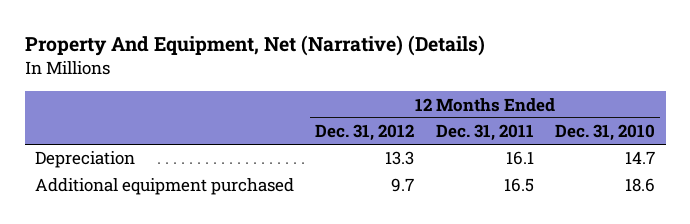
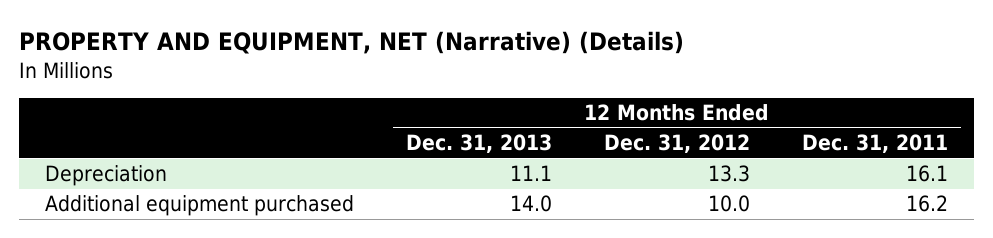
- Property And Equipment, Net (Narrative) (Details)
+ PROPERTY AND EQUIPMENT, NET (Narrative) (Details)
- | 12 Months Ended Dec. 31, 2012 | 12 Months Ended Dec. 31, 2011 | 12 Months Ended Dec. 31, 2010
+ | 12 Months Ended Dec. 31, 2013 | 12 Months Ended Dec. 31, 2012 | 12 Months Ended Dec. 31, 2011
- Additional equipment purchased | 9.7 | 16.5 | 18.6
+ Additional equipment purchased | 14.0 | 10.0 | 16.2

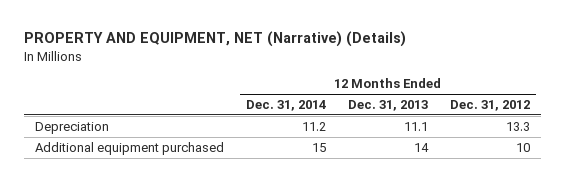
- | 12 Months Ended Dec. 31, 2013 | 12 Months Ended Dec. 31, 2012 | 12 Months Ended Dec. 31, 2011
+ | 12 Months Ended Dec. 31, 2014 | 12 Months Ended Dec. 31, 2013 | 12 Months Ended Dec. 31, 2012
- Additional equipment purchased | 14.0 | 10.0 | 16.2
+ Additional equipment purchased | 15 | 14 | 10

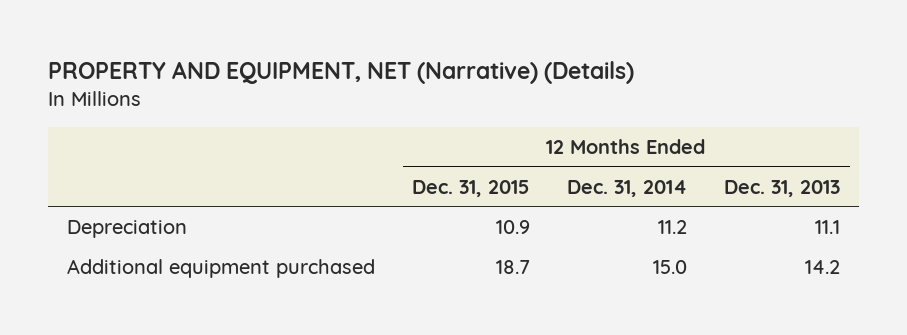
- | 12 Months Ended Dec. 31, 2014 | 12 Months Ended Dec. 31, 2013 | 12 Months Ended Dec. 31, 2012
+ | 12 Months Ended Dec. 31, 2015 | 12 Months Ended Dec. 31, 2014 | 12 Months Ended Dec. 31, 2013
- Additional equipment purchased | 15 | 14 | 10
+ Additional equipment purchased | 18.7 | 15.0 | 14.2

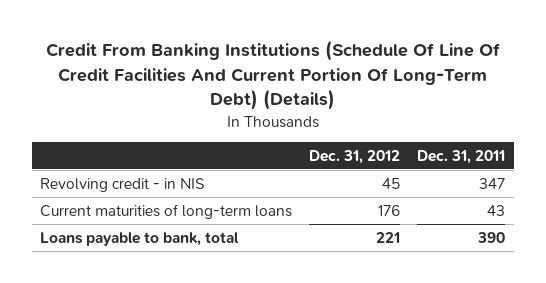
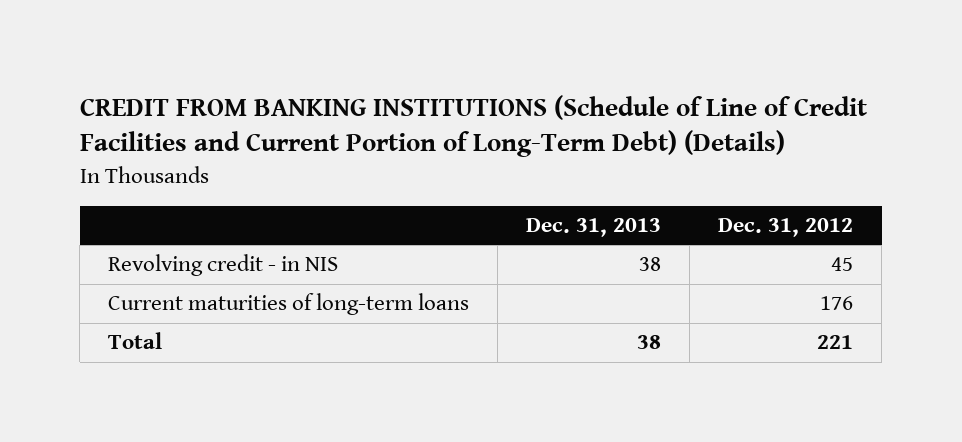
- Credit From Banking Institutions (Schedule Of Line Of Credit Facilities And Current Portion Of Long-Term Debt) (Details)
+ CREDIT FROM BANKING INSTITUTIONS (Schedule of Line of Credit Facilities and Current Portion of Long-Term Debt) (Details)
- | Dec. 31, 2012 | Dec. 31, 2011
+ | Dec. 31, 2013 | Dec. 31, 2012
- Loans payable to bank, total | 221 | 390
+ Total | 38 | 221

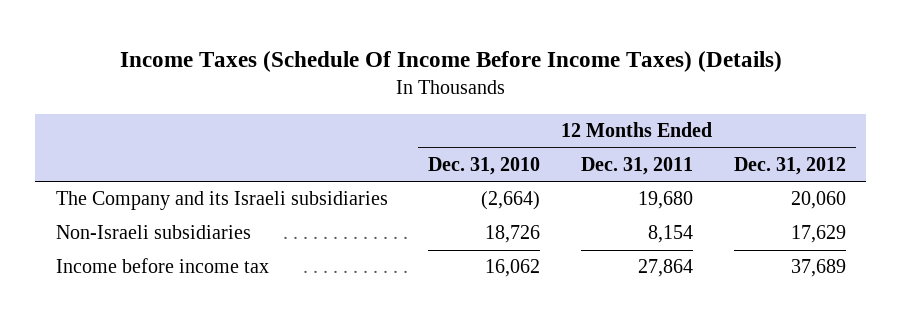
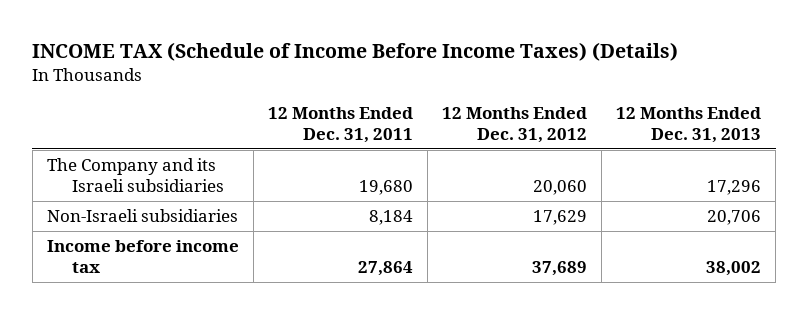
- Income Taxes (Schedule Of Income Before Income Taxes) (Details)
+ INCOME TAX (Schedule of Income Before Income Taxes) (Details)
- | 12 Months Ended Dec. 31, 2010 | 12 Months Ended Dec. 31, 2011 | 12 Months Ended Dec. 31, 2012
+ | 12 Months Ended Dec. 31, 2011 | 12 Months Ended Dec. 31, 2012 | 12 Months Ended Dec. 31, 2013
- Non-Israeli subsidiaries | 18,726 | 8,154 | 17,629
+ Non-Israeli subsidiaries | 8,184 | 17,629 | 20,706

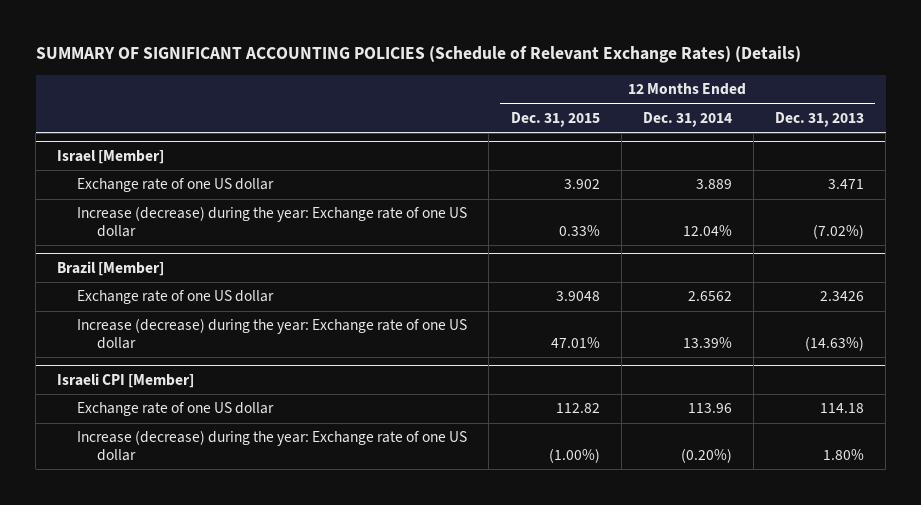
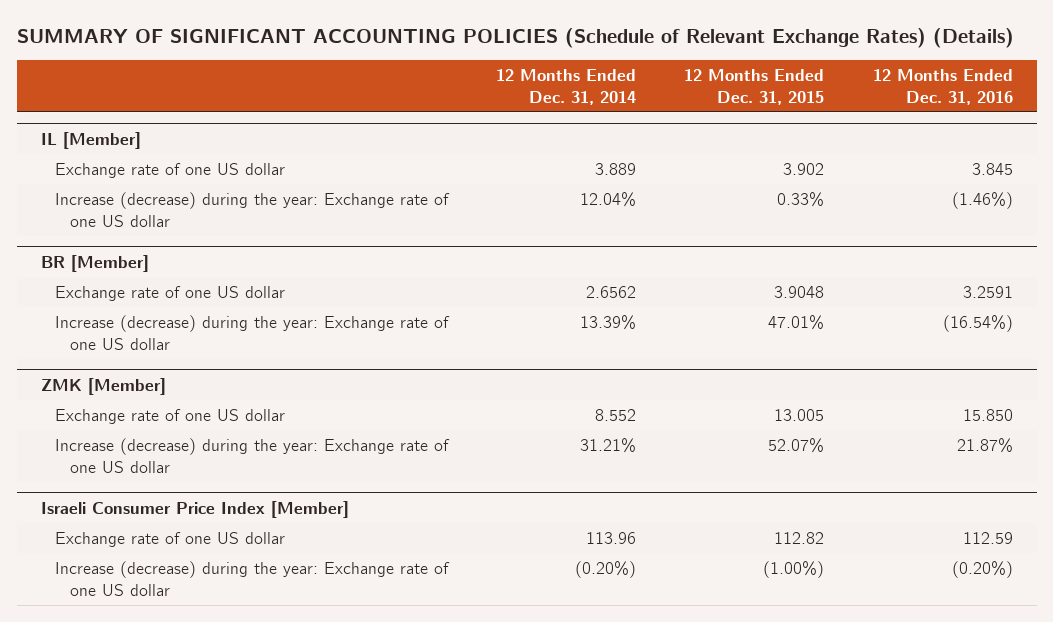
- | 12 Months Ended Dec. 31, 2015 | 12 Months Ended Dec. 31, 2014 | 12 Months Ended Dec. 31, 2013
+ | 12 Months Ended Dec. 31, 2014 | 12 Months Ended Dec. 31, 2015 | 12 Months Ended Dec. 31, 2016
- Israel [Member]
+ IL [Member]
- Brazil [Member]
+ BR [Member]
- Israeli CPI [Member]
+ ZMK [Member]
+ Exchange rate of one US dollar | 8.552 | 13.005 | 15.850
+ Increase (decrease) during the year: Exchange rate of one US dollar | 31.21% | 52.07% | 21.87%
+ Israeli Consumer Price Index [Member]

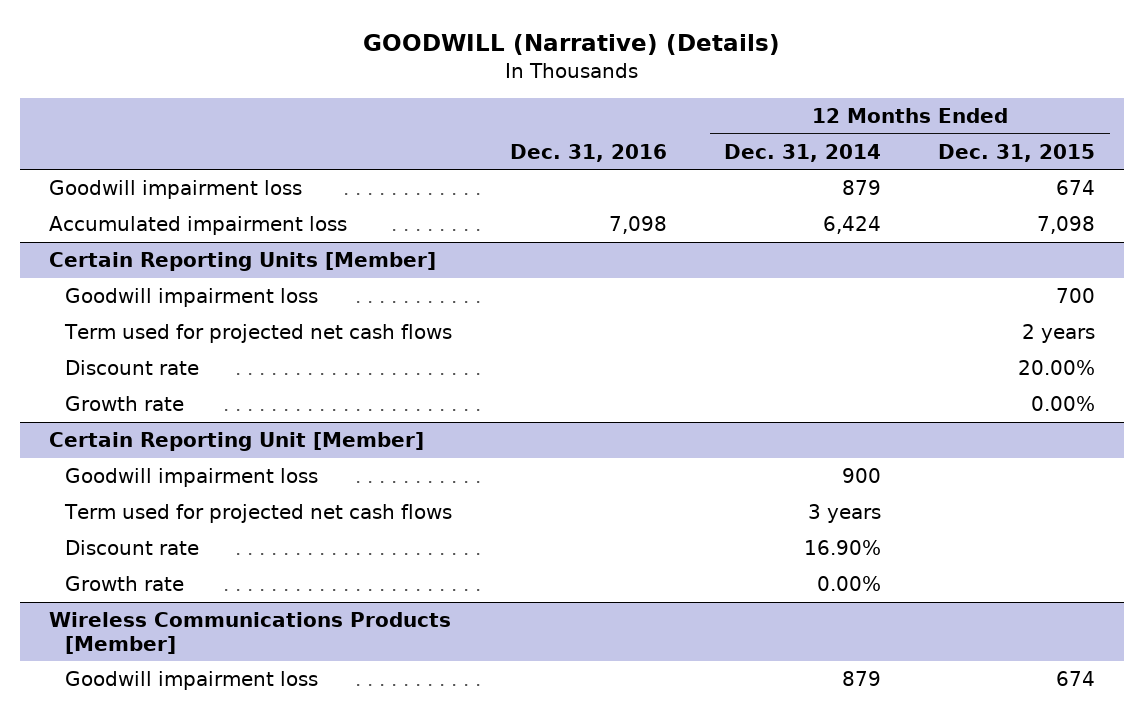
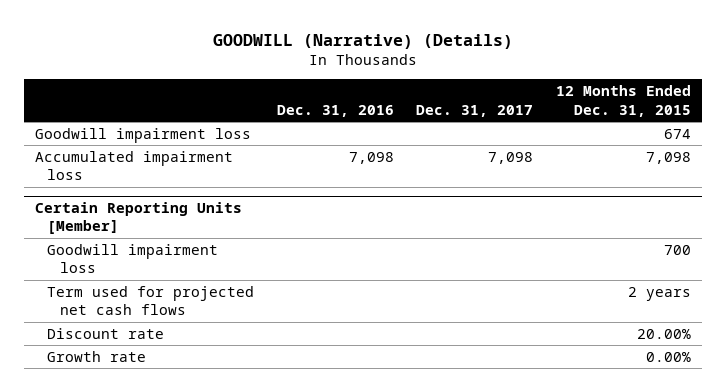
- | Dec. 31, 2016 | 12 Months Ended Dec. 31, 2014 | 12 Months Ended Dec. 31, 2015
+ | Dec. 31, 2016 | Dec. 31, 2017 | 12 Months Ended Dec. 31, 2015
- Certain Reporting Unit [Member]
- Goodwill impairment loss | | 900 |
- Term used for projected net cash flows | | 3 years |
- Discount rate | | 16.90% |
- Growth rate | | 0.00% |
- Wireless Communications Products [Member]
- Goodwill impairment loss | | 879 | 674

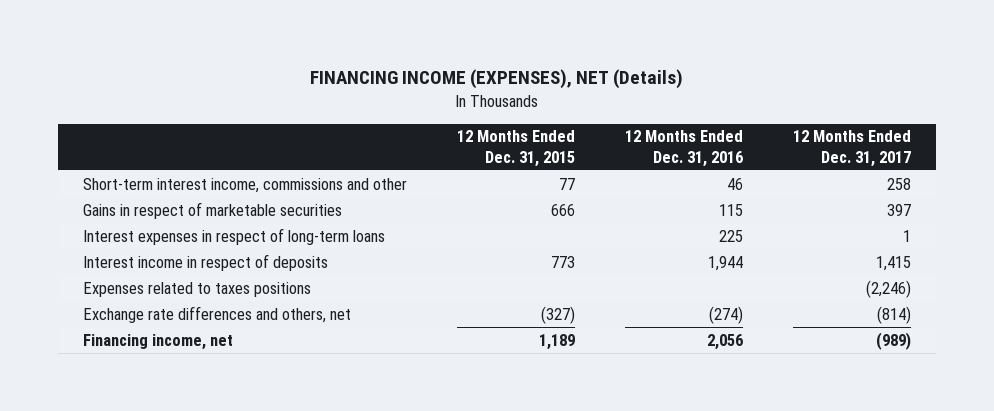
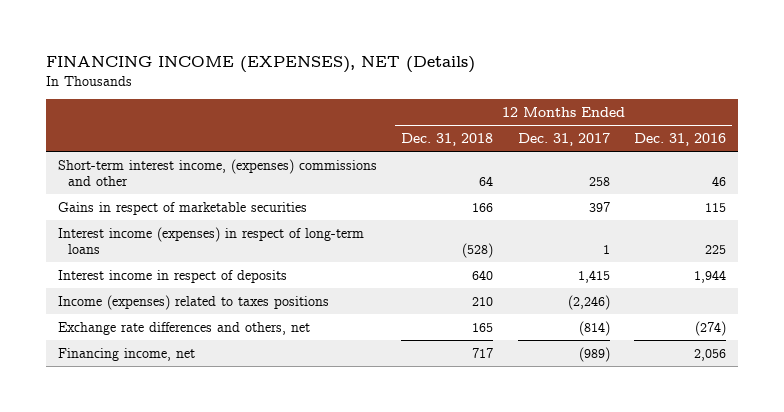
- | 12 Months Ended Dec. 31, 2015 | 12 Months Ended Dec. 31, 2016 | 12 Months Ended Dec. 31, 2017
+ | 12 Months Ended Dec. 31, 2018 | 12 Months Ended Dec. 31, 2017 | 12 Months Ended Dec. 31, 2016
- Short-term interest income, commissions and other | 77 | 46 | 258
+ Short-term interest income, (expenses) commissions and other | 64 | 258 | 46
- Interest expenses in respect of long-term loans | | 225 | 1
+ Interest income (expenses) in respect of long-term loans | (528) | 1 | 225
- Expenses related to taxes positions | | | (2,246)
+ Income (expenses) related to taxes positions | 210 | (2,246) |

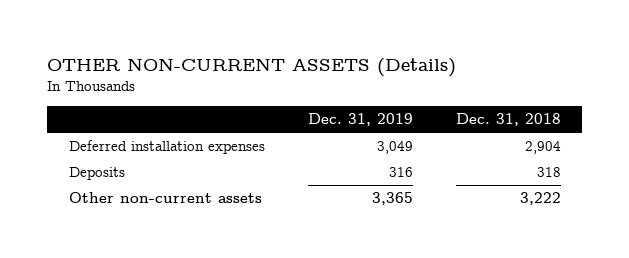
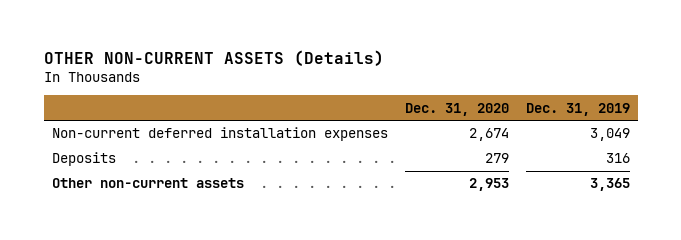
- | Dec. 31, 2019 | Dec. 31, 2018
+ | Dec. 31, 2020 | Dec. 31, 2019
- Deferred installation expenses | 3,049 | 2,904
+ Non-current deferred installation expenses | 2,674 | 3,049

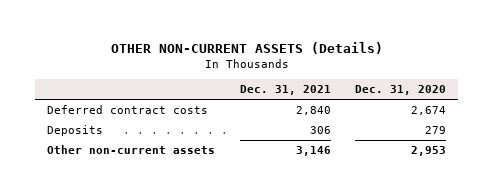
- | Dec. 31, 2020 | Dec. 31, 2019
+ | Dec. 31, 2021 | Dec. 31, 2020
- Non-current deferred installation expenses | 2,674 | 3,049
+ Deferred contract costs | 2,840 | 2,674

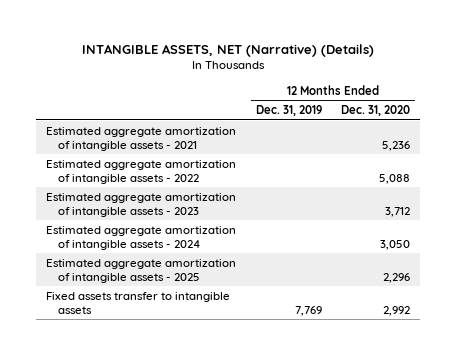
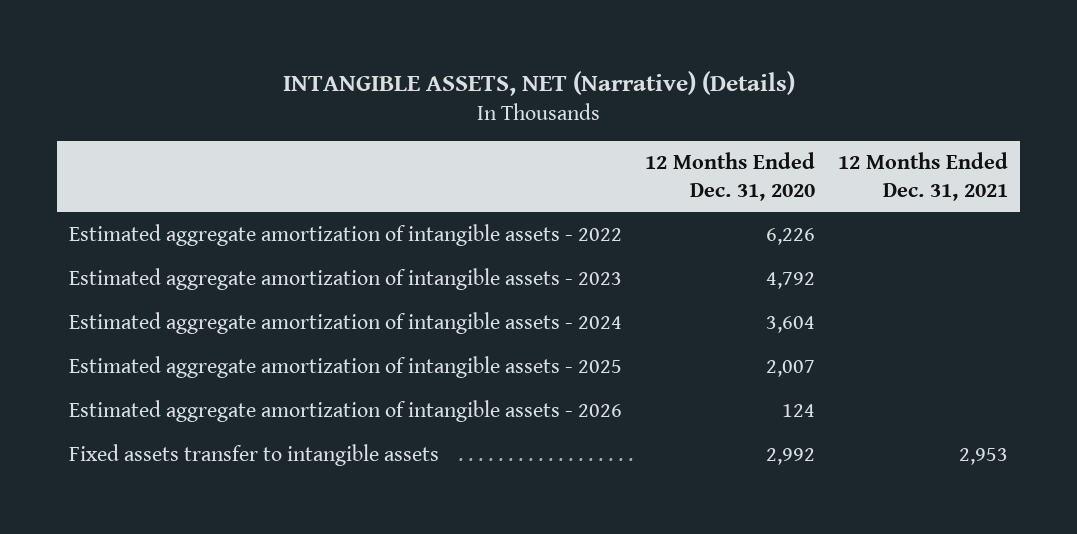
- | 12 Months Ended Dec. 31, 2019 | 12 Months Ended Dec. 31, 2020
+ | 12 Months Ended Dec. 31, 2020 | 12 Months Ended Dec. 31, 2021
- Estimated aggregate amortization of intangible assets - 2021 | | 5,236
- Estimated aggregate amortization of intangible assets - 2022 | | 5,088
- Estimated aggregate amortization of intangible assets - 2023 | | 3,712
- Estimated aggregate amortization of intangible assets - 2024 | | 3,050
- Estimated aggregate amortization of intangible assets - 2025 | | 2,296
+ Estimated aggregate amortization of intangible assets - 2022 | 6,226 |
+ Estimated aggregate amortization of intangible assets - 2023 | 4,792 |
+ Estimated aggregate amortization of intangible assets - 2024 | 3,604 |
+ Estimated aggregate amortization of intangible assets - 2025 | 2,007 |
+ Estimated aggregate amortization of intangible assets - 2026 | 124 |

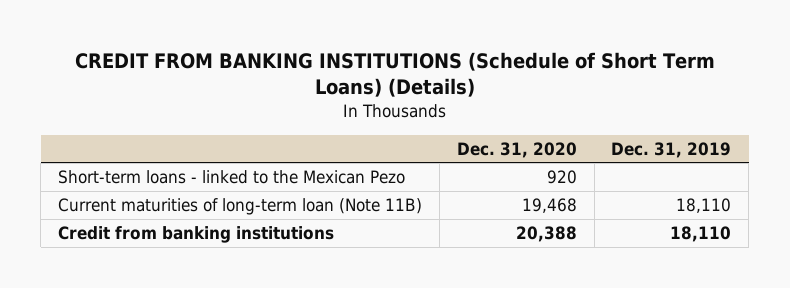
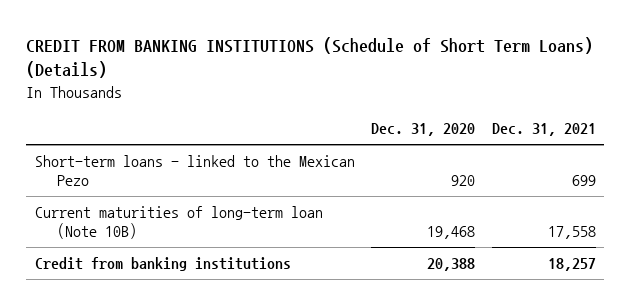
- | Dec. 31, 2020 | Dec. 31, 2019
+ | Dec. 31, 2020 | Dec. 31, 2021
- Current maturities of long-term loan (Note 11B) | 19,468 | 18,110
+ Current maturities of long-term loan (Note 10B) | 19,468 | 17,558

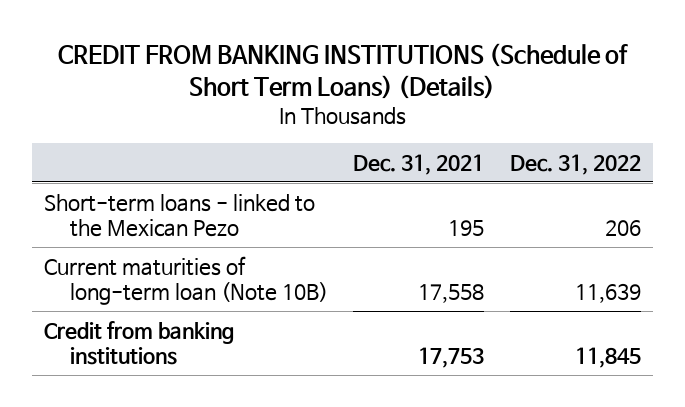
- | Dec. 31, 2020 | Dec. 31, 2021
+ | Dec. 31, 2021 | Dec. 31, 2022
- Short-term loans - linked to the Mexican Pezo | 920 | 699
+ Short-term loans - linked to the Mexican Pezo | 195 | 206
- Credit from banking institutions | 20,388 | 18,257
+ Credit from banking institutions | 17,753 | 11,845

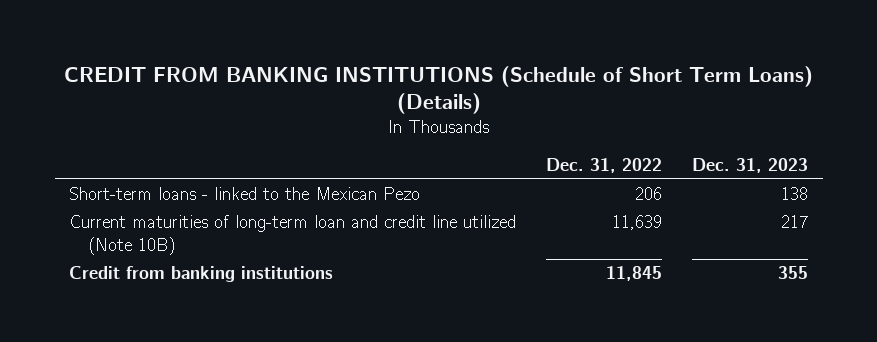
- | Dec. 31, 2021 | Dec. 31, 2022
+ | Dec. 31, 2022 | Dec. 31, 2023
- Current maturities of long-term loan (Note 10B) | 17,558 | 11,639
+ Current maturities of long-term loan and credit line utilized (Note 10B) | 11,639 | 217

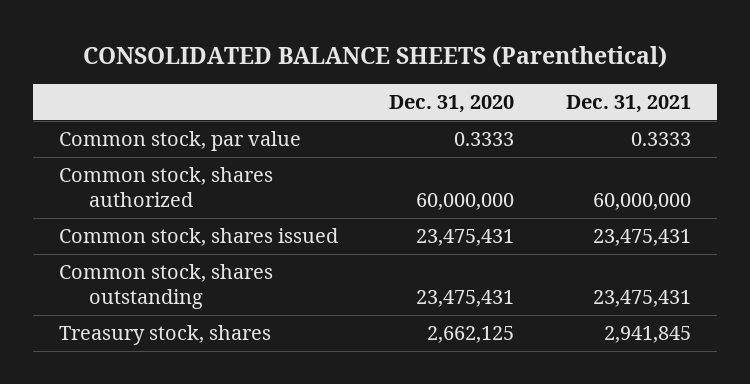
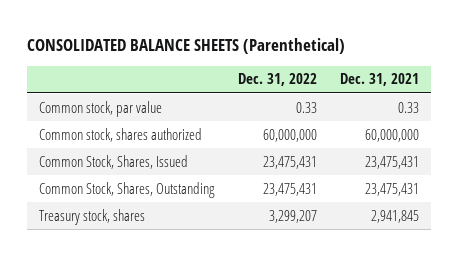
- | Dec. 31, 2020 | Dec. 31, 2021
+ | Dec. 31, 2022 | Dec. 31, 2021
- Common stock, par value | 0.3333 | 0.3333
+ Common stock, par value | 0.33 | 0.33
- Common stock, shares issued | 23,475,431 | 23,475,431
- Common stock, shares outstanding | 23,475,431 | 23,475,431
+ Common Stock, Shares, Issued | 23,475,431 | 23,475,431
+ Common Stock, Shares, Outstanding | 23,475,431 | 23,475,431

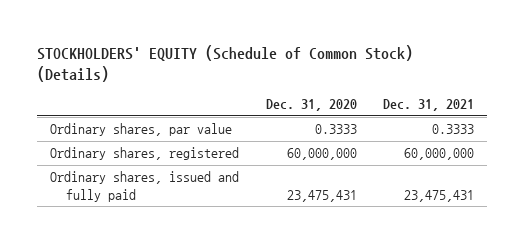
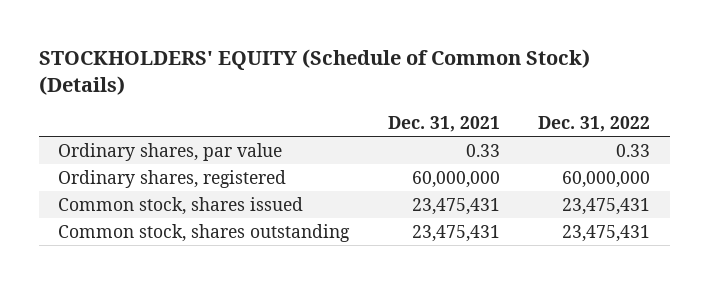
- | Dec. 31, 2020 | Dec. 31, 2021
+ | Dec. 31, 2021 | Dec. 31, 2022
- Ordinary shares, par value | 0.3333 | 0.3333
+ Ordinary shares, par value | 0.33 | 0.33
- Ordinary shares, issued and fully paid | 23,475,431 | 23,475,431
+ Common stock, shares issued | 23,475,431 | 23,475,431
+ Common stock, shares outstanding | 23,475,431 | 23,475,431

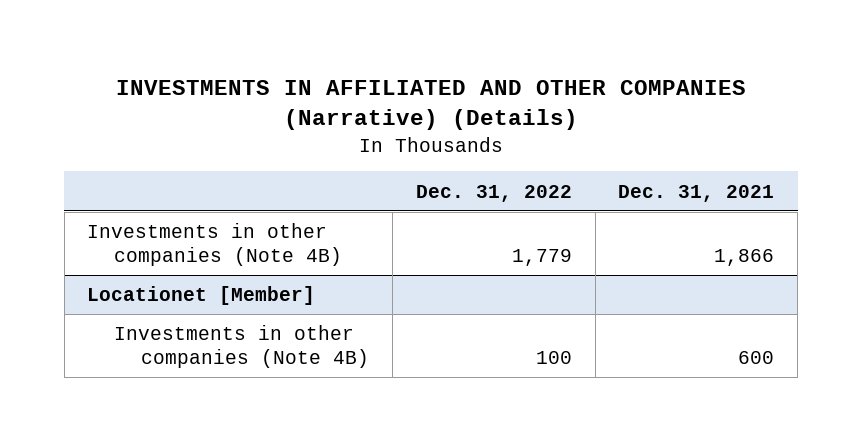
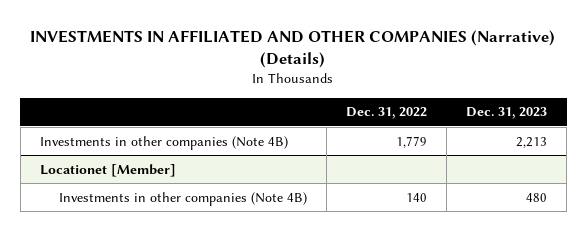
- | Dec. 31, 2022 | Dec. 31, 2021
+ | Dec. 31, 2022 | Dec. 31, 2023
@ Locationet [Member]
- Investments in other companies (Note 4B) | 100 | 600
+ Investments in other companies (Note 4B) | 140 | 480

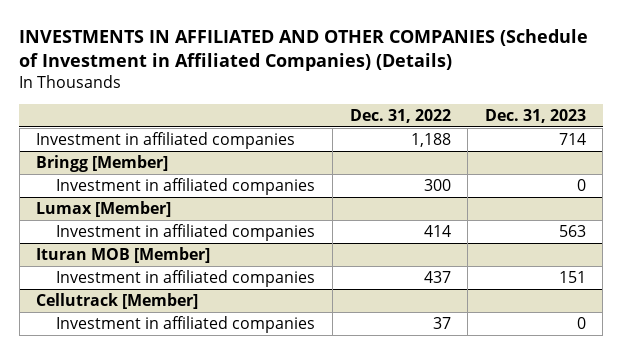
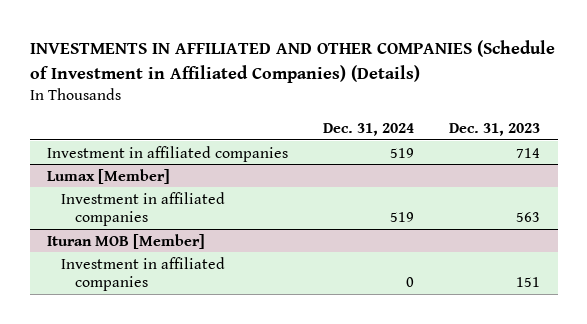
- | Dec. 31, 2022 | Dec. 31, 2023
+ | Dec. 31, 2024 | Dec. 31, 2023
- Bringg [Member]
- Investment in affiliated companies | 300 | 0
- Cellutrack [Member]
- Investment in affiliated companies | 37 | 0

